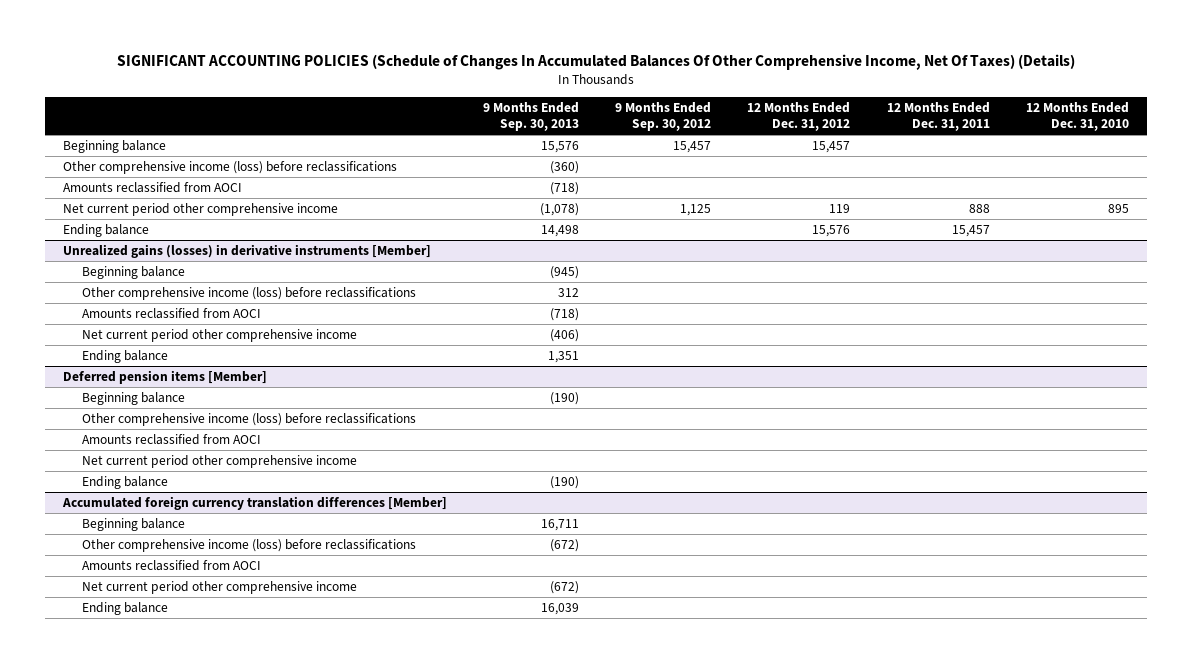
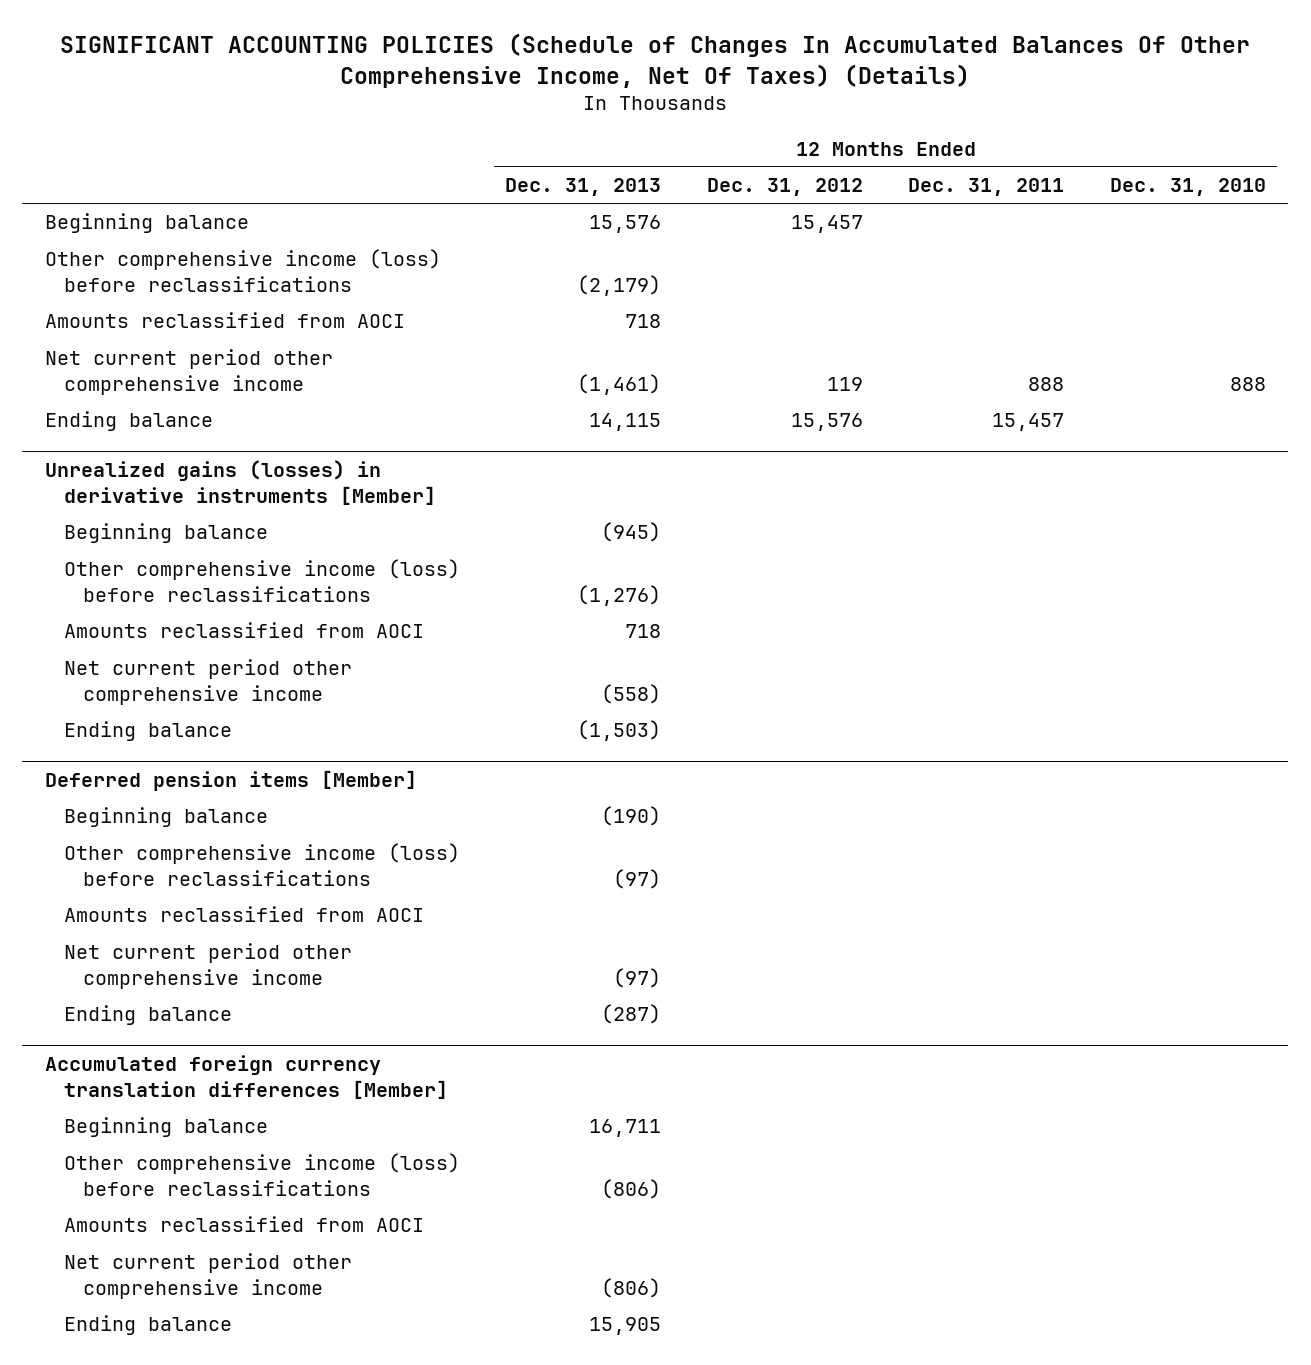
- | 9 Months Ended Sep. 30, 2013 | 9 Months Ended Sep. 30, 2012 | 12 Months Ended Dec. 31, 2012 | 12 Months Ended Dec. 31, 2011 | 12 Months Ended Dec. 31, 2010
+ | 12 Months Ended Dec. 31, 2013 | 12 Months Ended Dec. 31, 2012 | 12 Months Ended Dec. 31, 2011 | 12 Months Ended Dec. 31, 2010
- Net current period other comprehensive income | (1,078) | 1,125 | 119 | 888 | 895
+ Net current period other comprehensive income | (1,461) | 119 | 888 | 888

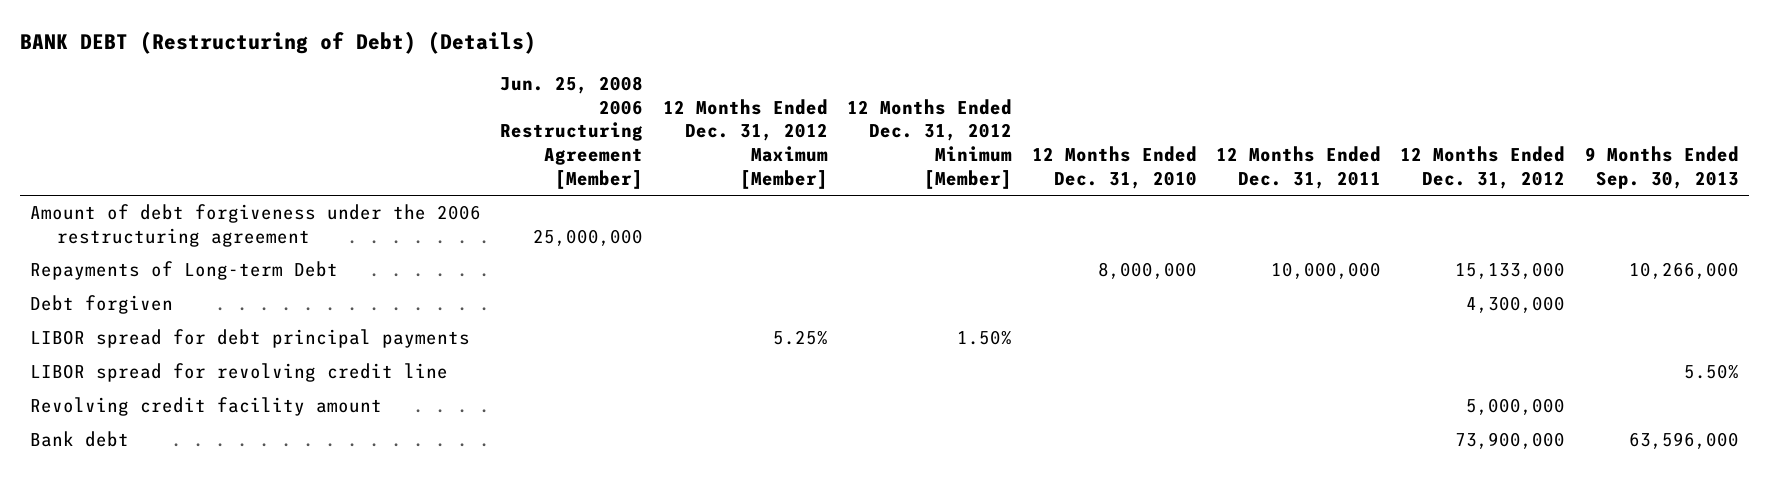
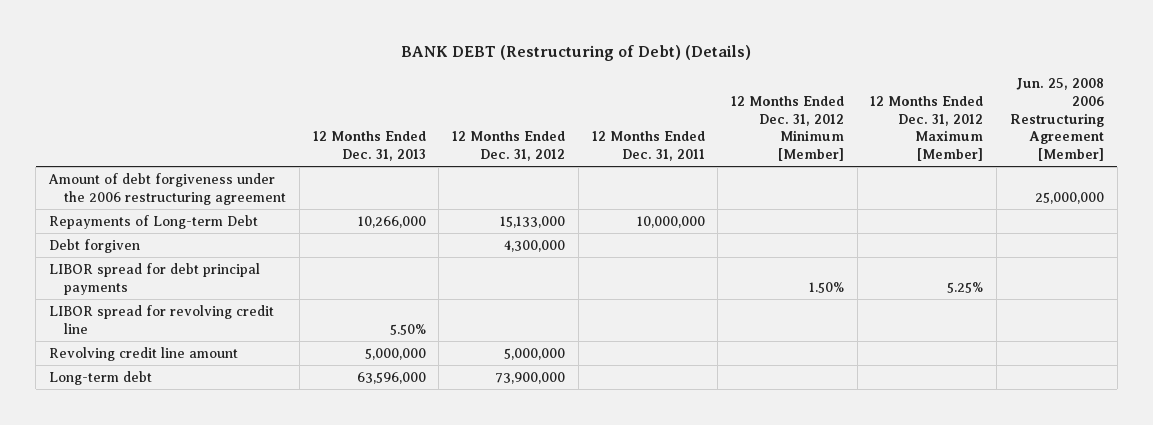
- | Jun. 25, 2008 2006 Restructuring Agreement [Member] | 12 Months Ended Dec. 31, 2012 Maximum [Member] | 12 Months Ended Dec. 31, 2012 Minimum [Member] | 12 Months Ended Dec. 31, 2010 | 12 Months Ended Dec. 31, 2011 | 12 Months Ended Dec. 31, 2012 | 9 Months Ended Sep. 30, 2013
+ | 12 Months Ended Dec. 31, 2013 | 12 Months Ended Dec. 31, 2012 | 12 Months Ended Dec. 31, 2011 | 12 Months Ended Dec. 31, 2012 Minimum [Member] | 12 Months Ended Dec. 31, 2012 Maximum [Member] | Jun. 25, 2008 2006 Restructuring Agreement [Member]
- Revolving credit facility amount | | | | | | 5,000,000 |
- Bank debt | | | | | | 73,900,000 | 63,596,000
+ Revolving credit line amount | 5,000,000 | 5,000,000 | | | |
+ Long-term debt | 63,596,000 | 73,900,000 | | | |

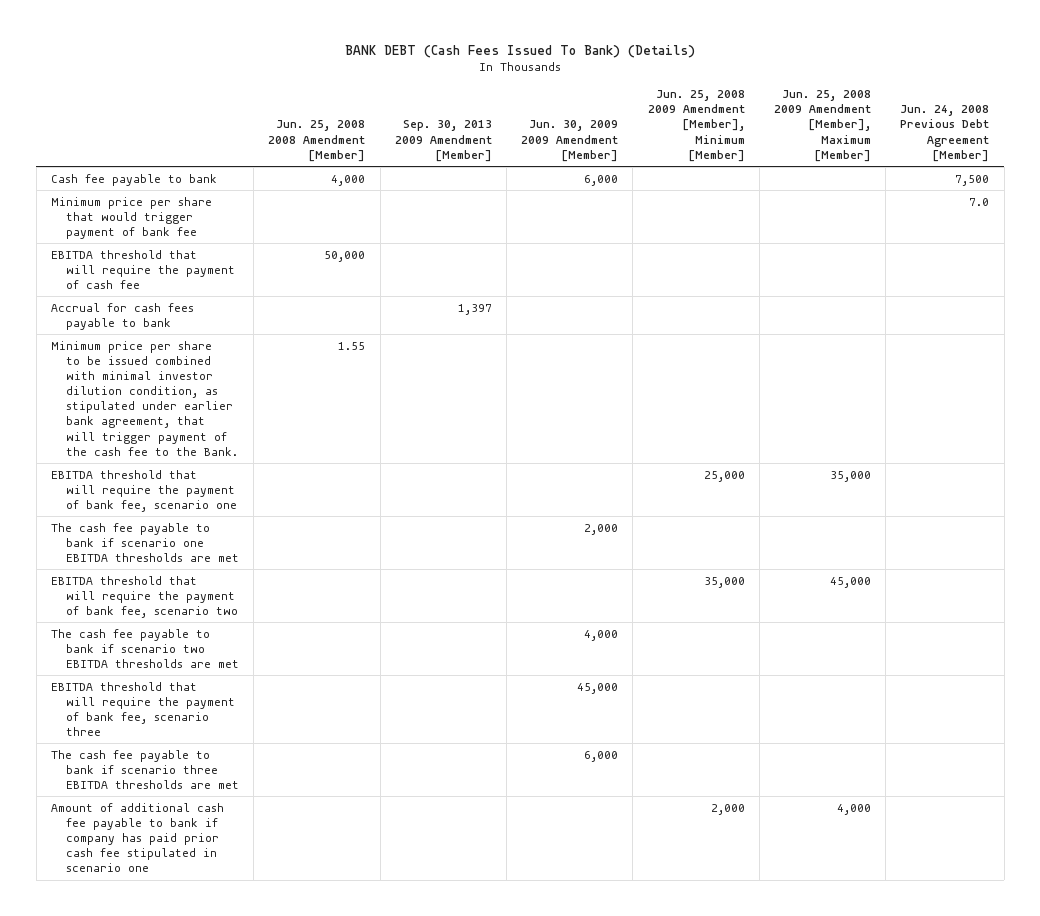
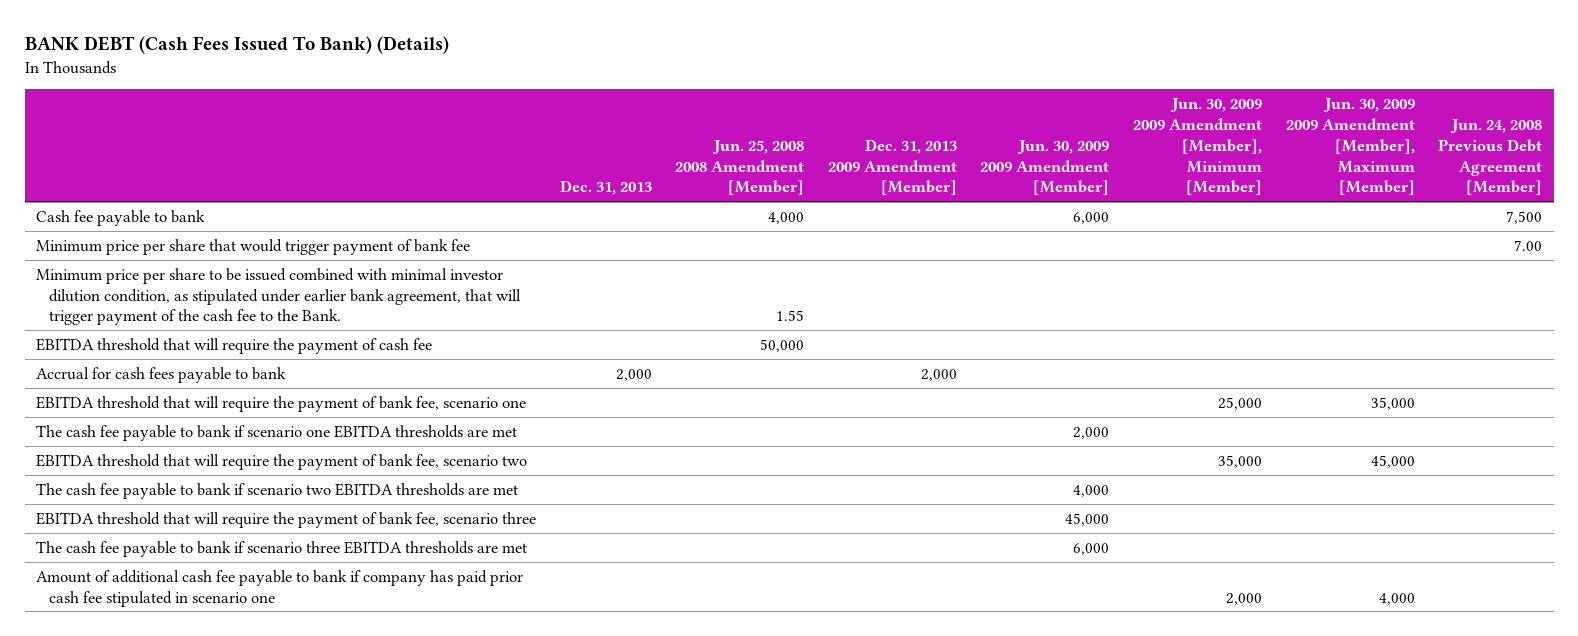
- | Jun. 25, 2008 2008 Amendment [Member] | Sep. 30, 2013 2009 Amendment [Member] | Jun. 30, 2009 2009 Amendment [Member] | Jun. 25, 2008 2009 Amendment [Member], Minimum [Member] | Jun. 25, 2008 2009 Amendment [Member], Maximum [Member] | Jun. 24, 2008 Previous Debt Agreement [Member]
+ | Dec. 31, 2013 | Jun. 25, 2008 2008 Amendment [Member] | Dec. 31, 2013 2009 Amendment [Member] | Jun. 30, 2009 2009 Amendment [Member] | Jun. 30, 2009 2009 Amendment [Member], Minimum [Member] | Jun. 30, 2009 2009 Amendment [Member], Maximum [Member] | Jun. 24, 2008 Previous Debt Agreement [Member]
- Minimum price per share that would trigger payment of bank fee | | | | | | 7.0
+ Minimum price per share that would trigger payment of bank fee | | | | | | | 7.00
moved up: Minimum price per share to be issued combined with minimal investor dilution condition, as stipulated under earlier bank agreement, that will trigger payment of the cash fee to the Bank. | | 1.55 | | | | |

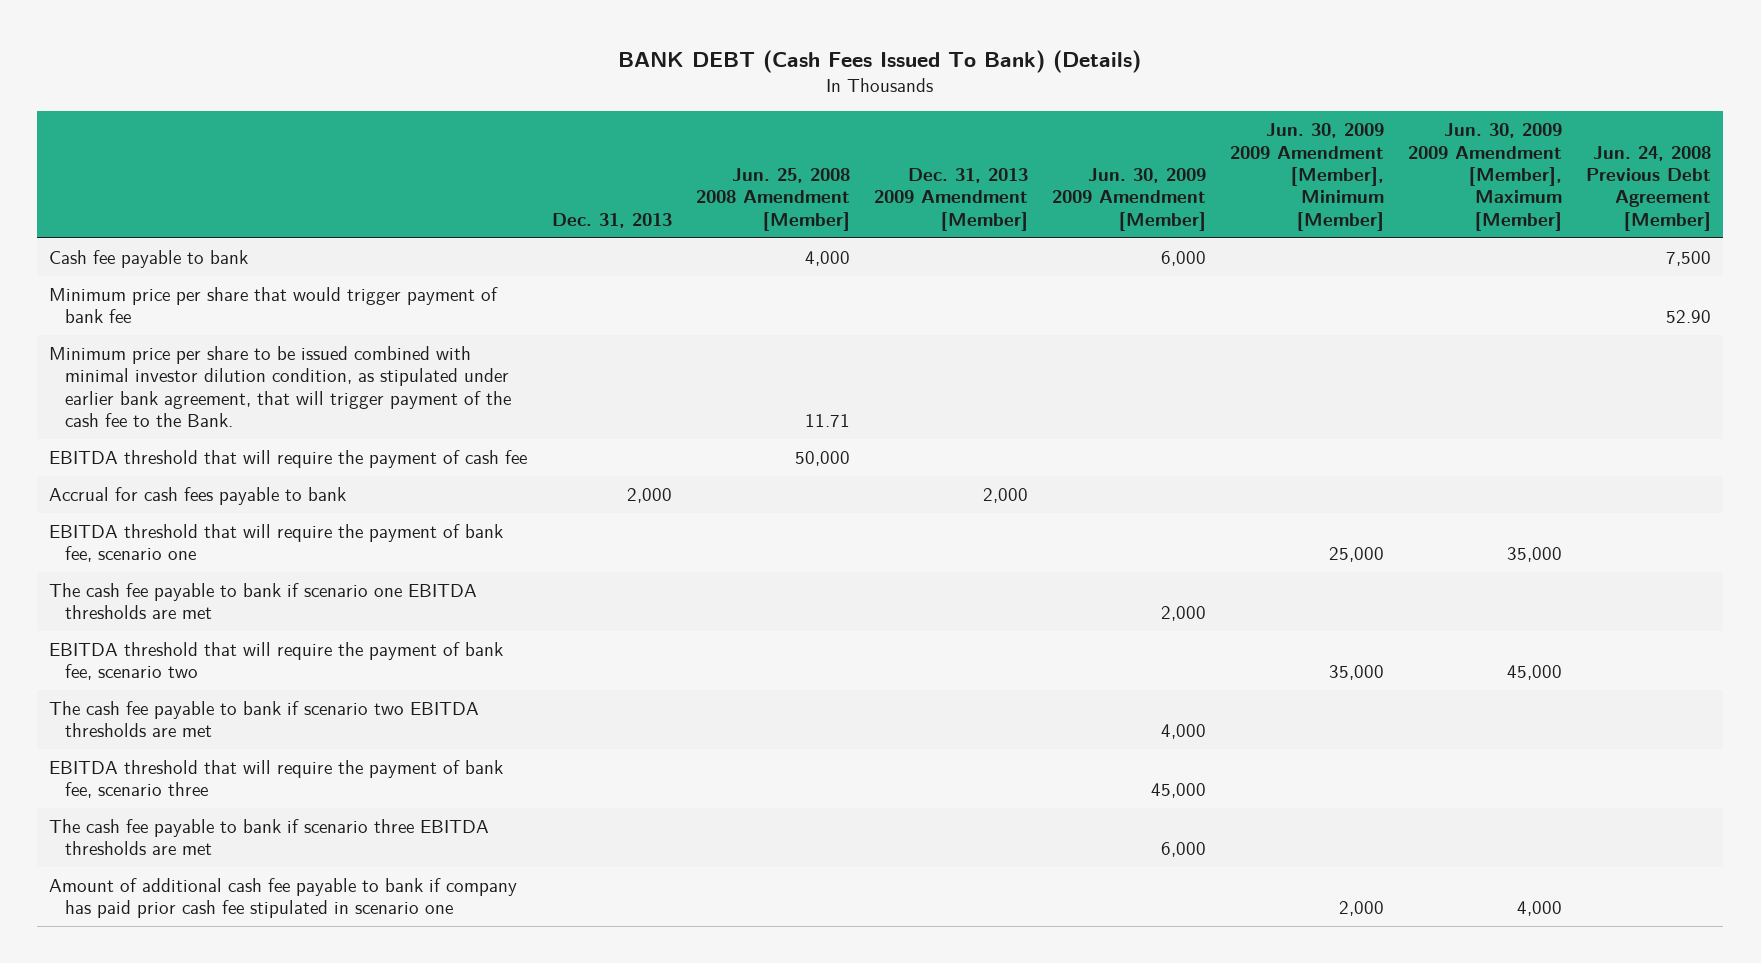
- Minimum price per share that would trigger payment of bank fee | | | | | | | 7.00
- Minimum price per share to be issued combined with minimal investor dilution condition, as stipulated under earlier bank agreement, that will trigger payment of the cash fee to the Bank. | | 1.55 | | | | |
+ Minimum price per share that would trigger payment of bank fee | | | | | | | 52.90
+ Minimum price per share to be issued combined with minimal investor dilution condition, as stipulated under earlier bank agreement, that will trigger payment of the cash fee to the Bank. | | 11.71 | | | | |

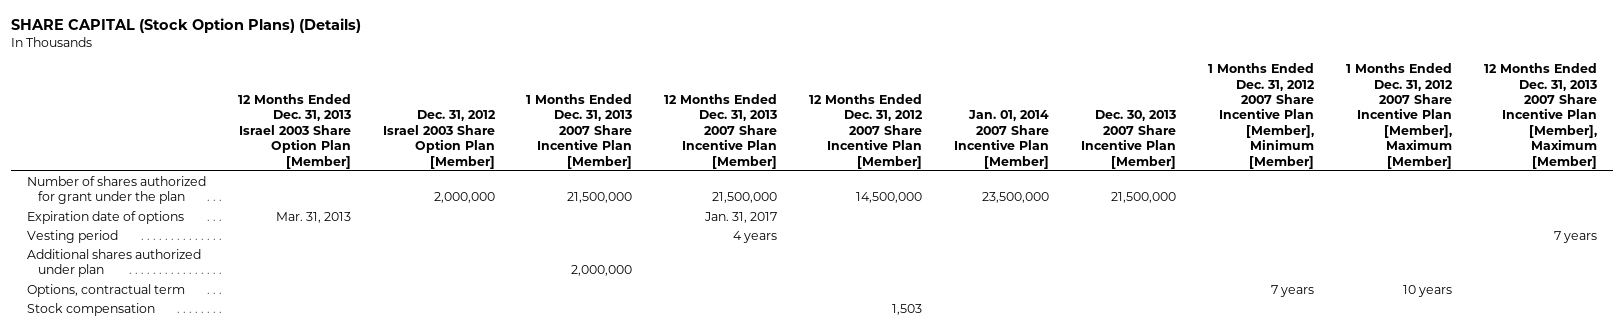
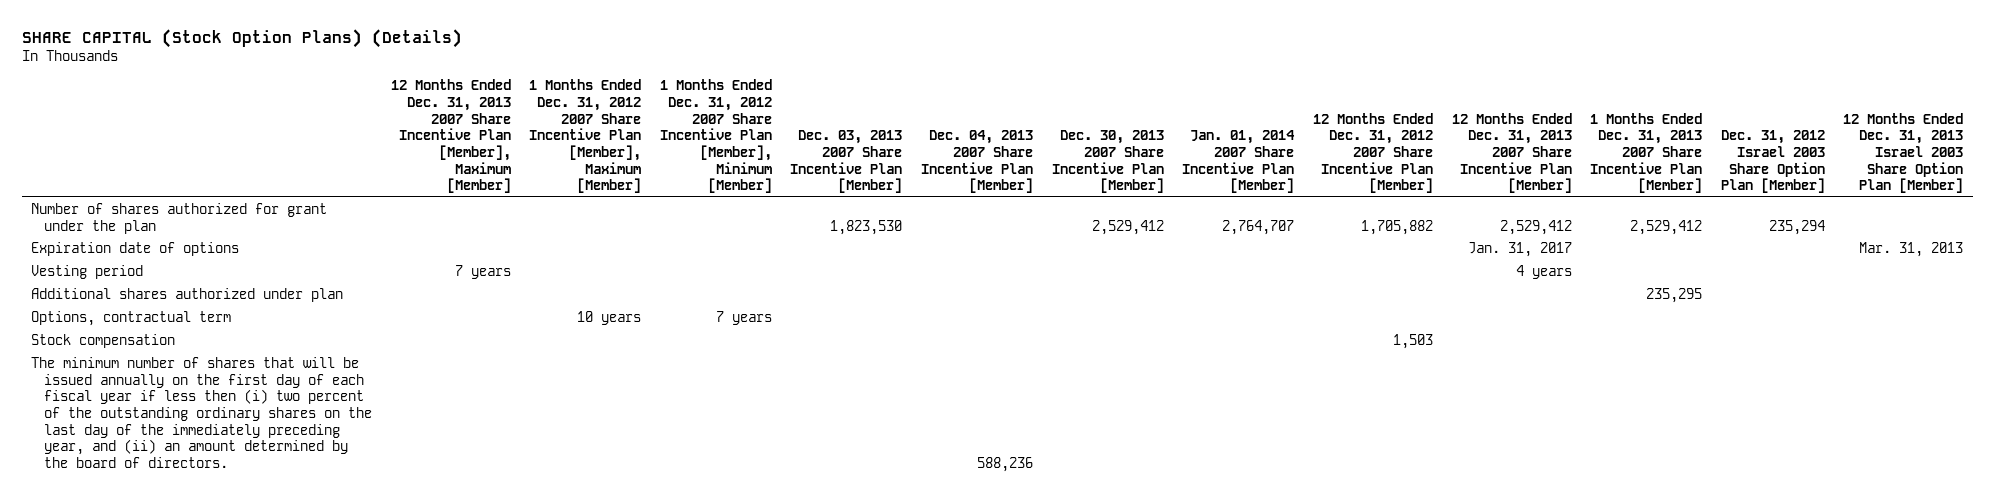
- | 12 Months Ended Dec. 31, 2013 Israel 2003 Share Option Plan [Member] | Dec. 31, 2012 Israel 2003 Share Option Plan [Member] | 1 Months Ended Dec. 31, 2013 2007 Share Incentive Plan [Member] | 12 Months Ended Dec. 31, 2013 2007 Share Incentive Plan [Member] | 12 Months Ended Dec. 31, 2012 2007 Share Incentive Plan [Member] | Jan. 01, 2014 2007 Share Incentive Plan [Member] | Dec. 30, 2013 2007 Share Incentive Plan [Member] | 1 Months Ended Dec. 31, 2012 2007 Share Incentive Plan [Member], Minimum [Member] | 1 Months Ended Dec. 31, 2012 2007 Share Incentive Plan [Member], Maximum [Member] | 12 Months Ended Dec. 31, 2013 2007 Share Incentive Plan [Member], Maximum [Member]
+ | 12 Months Ended Dec. 31, 2013 2007 Share Incentive Plan [Member], Maximum [Member] | 1 Months Ended Dec. 31, 2012 2007 Share Incentive Plan [Member], Maximum [Member] | 1 Months Ended Dec. 31, 2012 2007 Share Incentive Plan [Member], Minimum [Member] | Dec. 03, 2013 2007 Share Incentive Plan [Member] | Dec. 04, 2013 2007 Share Incentive Plan [Member] | Dec. 30, 2013 2007 Share Incentive Plan [Member] | Jan. 01, 2014 2007 Share Incentive Plan [Member] | 12 Months Ended Dec. 31, 2012 2007 Share Incentive Plan [Member] | 12 Months Ended Dec. 31, 2013 2007 Share Incentive Plan [Member] | 1 Months Ended Dec. 31, 2013 2007 Share Incentive Plan [Member] | Dec. 31, 2012 Israel 2003 Share Option Plan [Member] | 12 Months Ended Dec. 31, 2013 Israel 2003 Share Option Plan [Member]
- Number of shares authorized for grant under the plan | | 2,000,000 | 21,500,000 | 21,500,000 | 14,500,000 | 23,500,000 | 21,500,000 | | |
+ Number of shares authorized for grant under the plan | | | | 1,823,530 | | 2,529,412 | 2,764,707 | 1,705,882 | 2,529,412 | 2,529,412 | 235,294 |
- Additional shares authorized under plan | | | 2,000,000 | | | | | | |
+ Additional shares authorized under plan | | | | | | | | | | 235,295 | |
+ The minimum number of shares that will be issued annually on the first day of each fiscal year if less then (i) two percent of the outstanding ordinary shares on the last day of the immediately preceding year, and (ii) an amount determined by the board of directors. | | | | | 588,236 | | | | | | |

